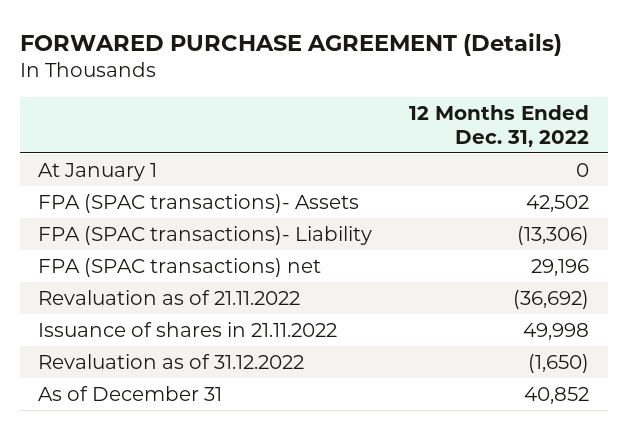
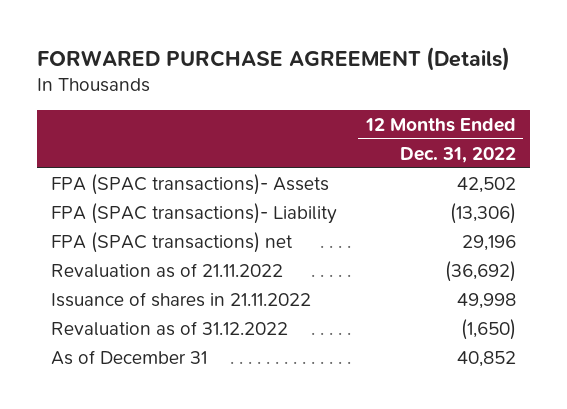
- At January 1 | 0

